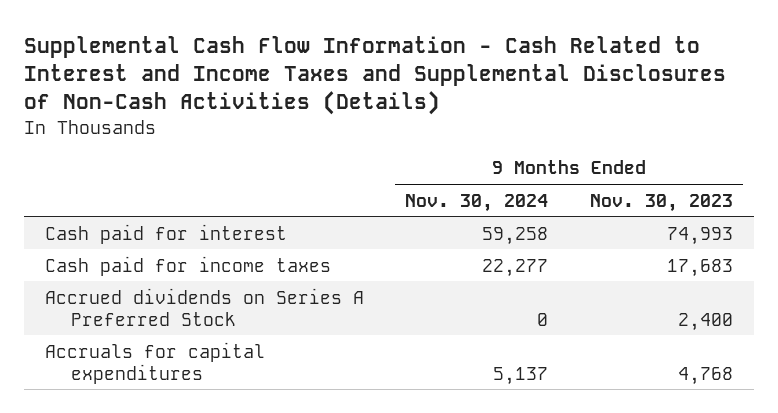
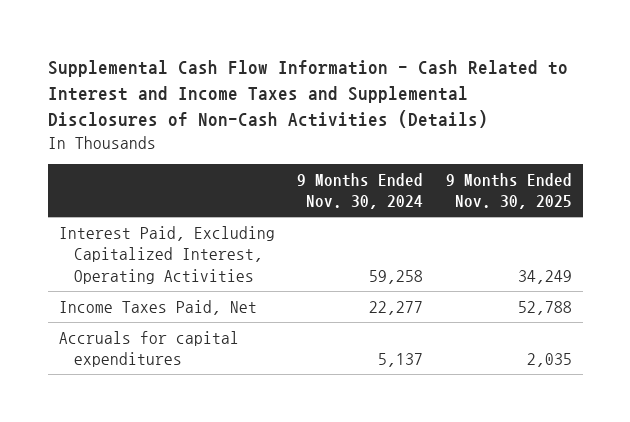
- | 9 Months Ended Nov. 30, 2024 | 9 Months Ended Nov. 30, 2023
+ | 9 Months Ended Nov. 30, 2024 | 9 Months Ended Nov. 30, 2025
- Cash paid for interest | 59,258 | 74,993
- Cash paid for income taxes | 22,277 | 17,683
- Accrued dividends on Series A Preferred Stock | 0 | 2,400
+ Interest Paid, Excluding Capitalized Interest, Operating Activities | 59,258 | 34,249
+ Income Taxes Paid, Net | 22,277 | 52,788

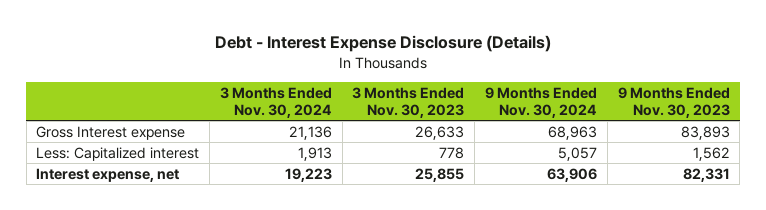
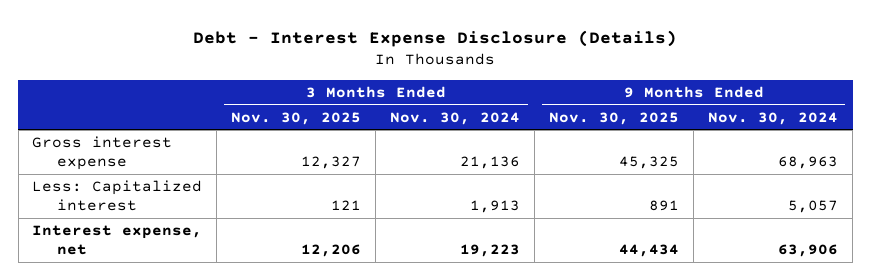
- | 3 Months Ended Nov. 30, 2024 | 3 Months Ended Nov. 30, 2023 | 9 Months Ended Nov. 30, 2024 | 9 Months Ended Nov. 30, 2023
+ | 3 Months Ended Nov. 30, 2025 | 3 Months Ended Nov. 30, 2024 | 9 Months Ended Nov. 30, 2025 | 9 Months Ended Nov. 30, 2024
- Gross Interest expense | 21,136 | 26,633 | 68,963 | 83,893
+ Gross interest expense | 12,327 | 21,136 | 45,325 | 68,963

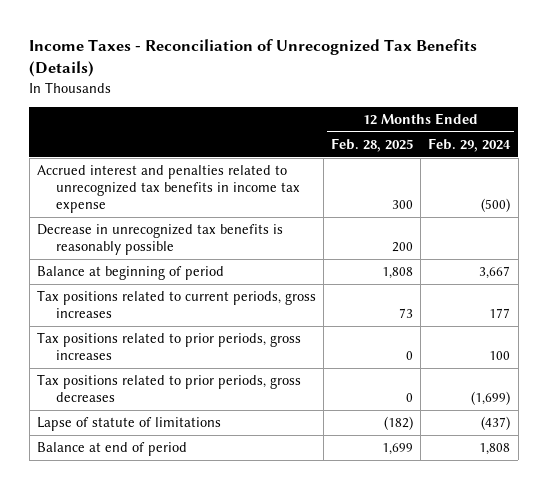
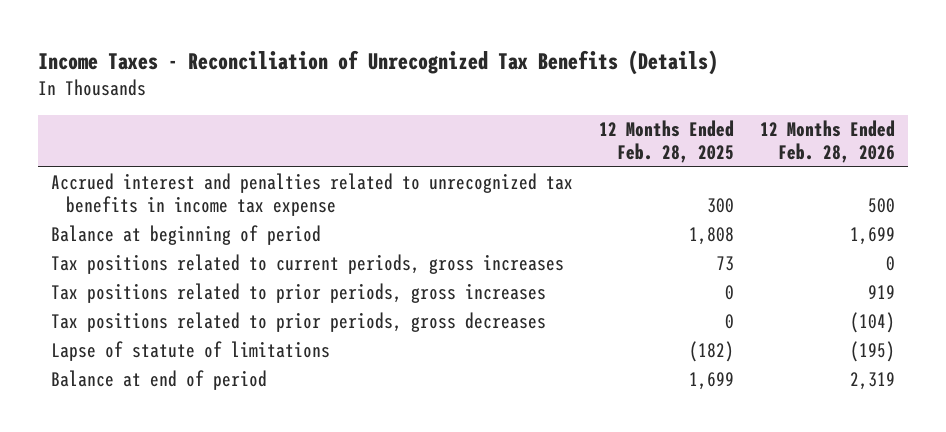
- | 12 Months Ended Feb. 28, 2025 | 12 Months Ended Feb. 29, 2024
+ | 12 Months Ended Feb. 28, 2025 | 12 Months Ended Feb. 28, 2026
- Decrease in unrecognized tax benefits is reasonably possible | 200 |

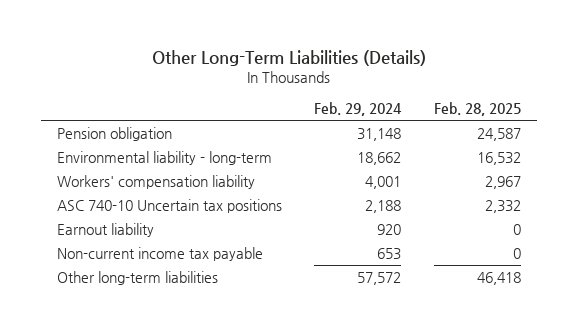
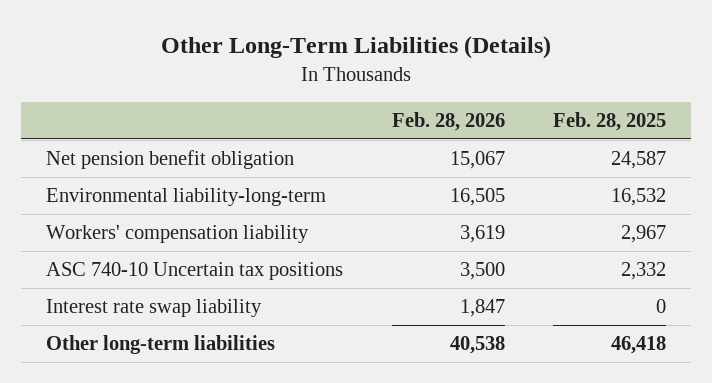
- | Feb. 29, 2024 | Feb. 28, 2025
+ | Feb. 28, 2026 | Feb. 28, 2025
- Pension obligation | 31,148 | 24,587
- Environmental liability - long-term | 18,662 | 16,532
+ Net pension benefit obligation | 15,067 | 24,587
+ Environmental liability-long-term | 16,505 | 16,532
- Earnout liability | 920 | 0
- Non-current income tax payable | 653 | 0
+ Interest rate swap liability | 1,847 | 0

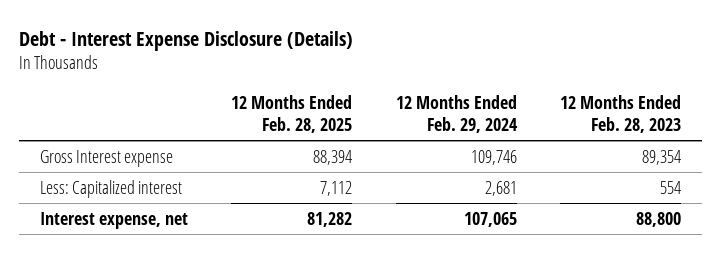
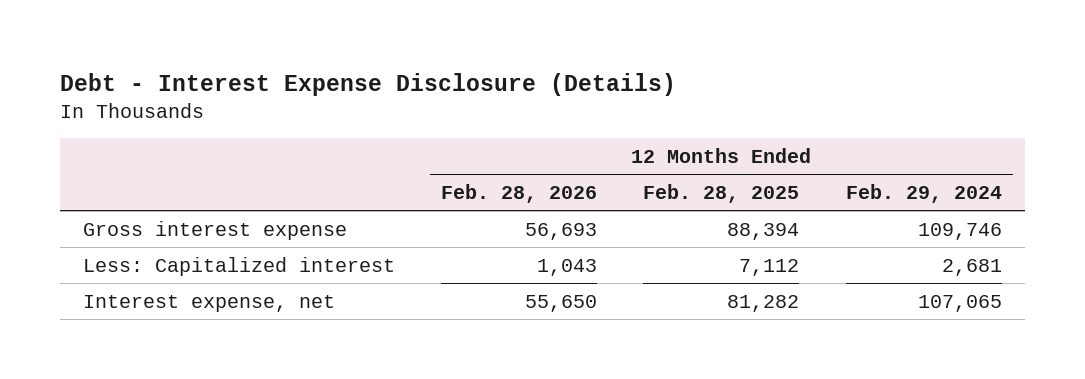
- | 12 Months Ended Feb. 28, 2025 | 12 Months Ended Feb. 29, 2024 | 12 Months Ended Feb. 28, 2023
+ | 12 Months Ended Feb. 28, 2026 | 12 Months Ended Feb. 28, 2025 | 12 Months Ended Feb. 29, 2024
- Gross Interest expense | 88,394 | 109,746 | 89,354
+ Gross interest expense | 56,693 | 88,394 | 109,746

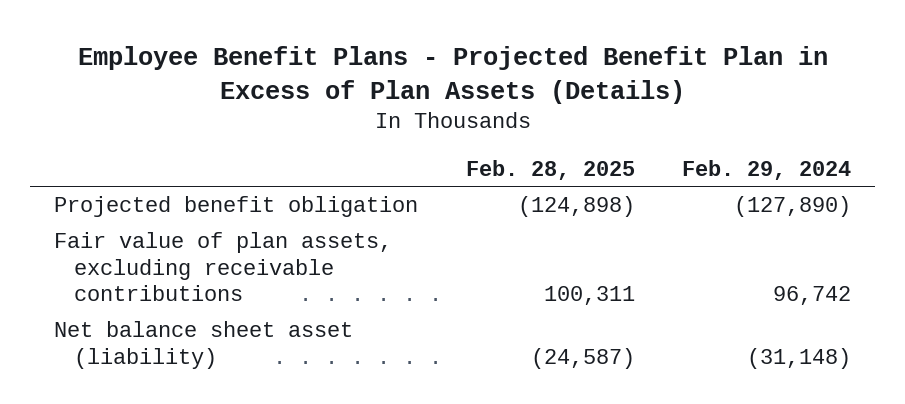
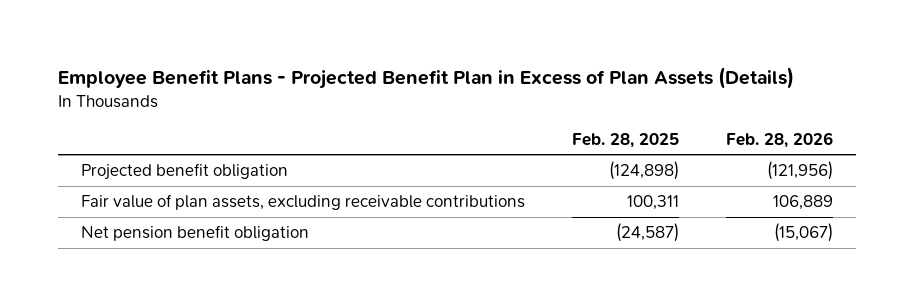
- | Feb. 28, 2025 | Feb. 29, 2024
+ | Feb. 28, 2025 | Feb. 28, 2026
- Net balance sheet asset (liability) | (24,587) | (31,148)
+ Net pension benefit obligation | (24,587) | (15,067)

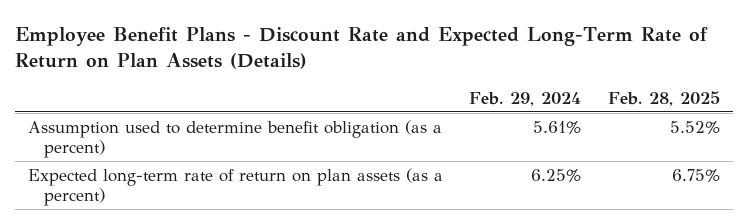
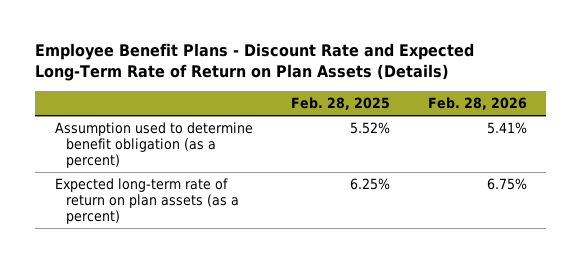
- | Feb. 29, 2024 | Feb. 28, 2025
+ | Feb. 28, 2025 | Feb. 28, 2026
- Expected long-term rate of return on plan assets (as a percent) | 6.25% | 6.75%
+ Expected long-term rate of return on plan assets (as a percent) | 6.25% | 6.75%

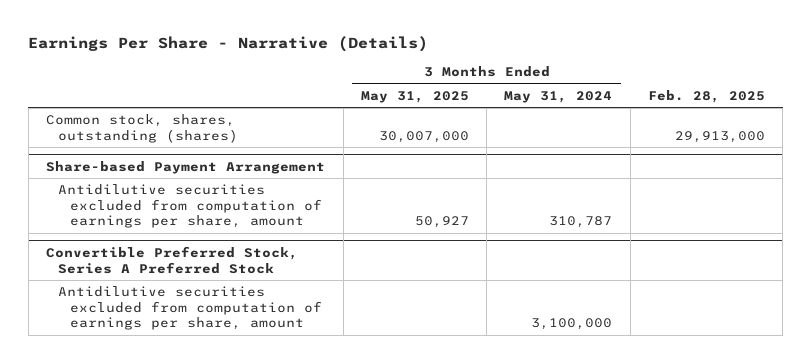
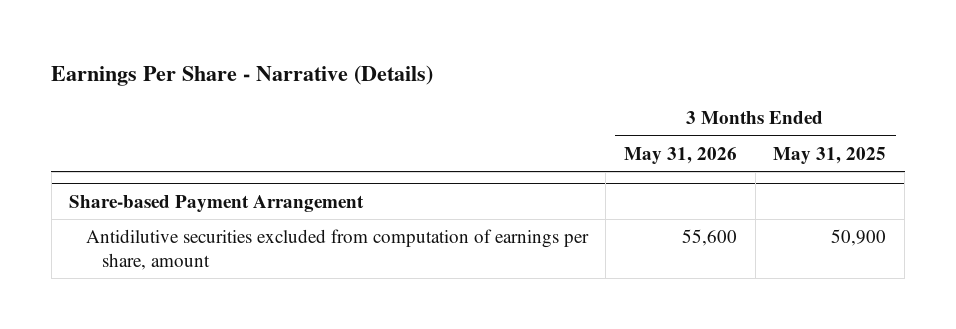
- | 3 Months Ended May 31, 2025 | 3 Months Ended May 31, 2024 | Feb. 28, 2025
+ | 3 Months Ended May 31, 2026 | 3 Months Ended May 31, 2025
- Common stock, shares, outstanding (shares) | 30,007,000 | | 29,913,000
@ Share-based Payment Arrangement
- Antidilutive securities excluded from computation of earnings per share, amount | 50,927 | 310,787 |
- Convertible Preferred Stock, Series A Preferred Stock
- Antidilutive securities excluded from computation of earnings per share, amount | | 3,100,000 |
@ Share-based Payment Arrangement
+ Antidilutive securities excluded from computation of earnings per share, amount | 55,600 | 50,900

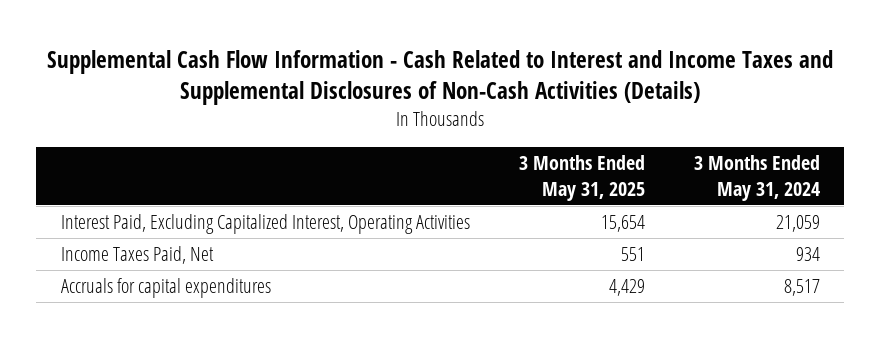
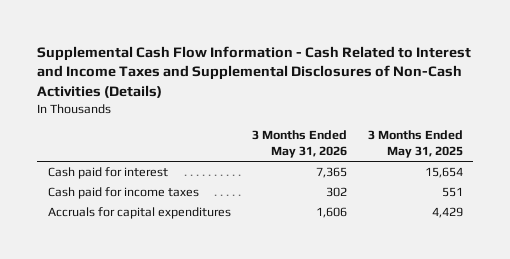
- | 3 Months Ended May 31, 2025 | 3 Months Ended May 31, 2024
+ | 3 Months Ended May 31, 2026 | 3 Months Ended May 31, 2025
- Interest Paid, Excluding Capitalized Interest, Operating Activities | 15,654 | 21,059
- Income Taxes Paid, Net | 551 | 934
+ Cash paid for interest | 7,365 | 15,654
+ Cash paid for income taxes | 302 | 551

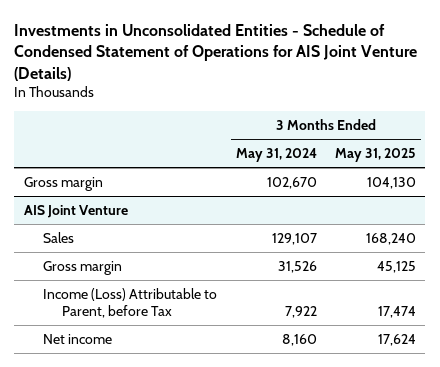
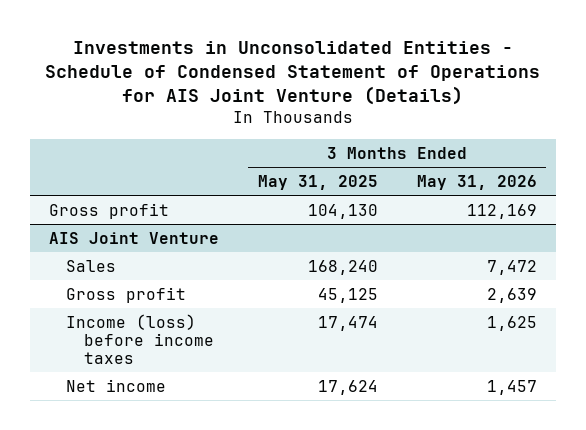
- | 3 Months Ended May 31, 2024 | 3 Months Ended May 31, 2025
+ | 3 Months Ended May 31, 2025 | 3 Months Ended May 31, 2026
- Gross margin | 102,670 | 104,130
+ Gross profit | 104,130 | 112,169
@ AIS Joint Venture
- Gross margin | 31,526 | 45,125
- Income (Loss) Attributable to Parent, before Tax | 7,922 | 17,474
+ Gross profit | 45,125 | 2,639
+ Income (loss) before income taxes | 17,474 | 1,625

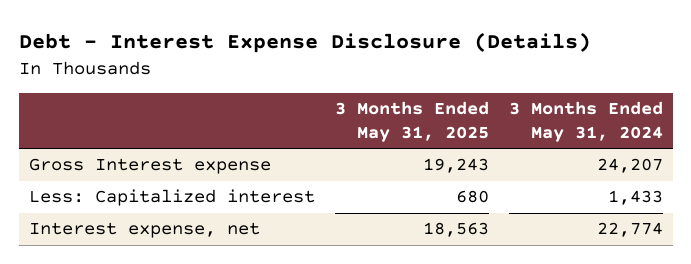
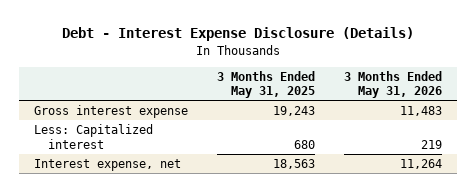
- | 3 Months Ended May 31, 2025 | 3 Months Ended May 31, 2024
+ | 3 Months Ended May 31, 2025 | 3 Months Ended May 31, 2026
- Gross Interest expense | 19,243 | 24,207
+ Gross interest expense | 19,243 | 11,483

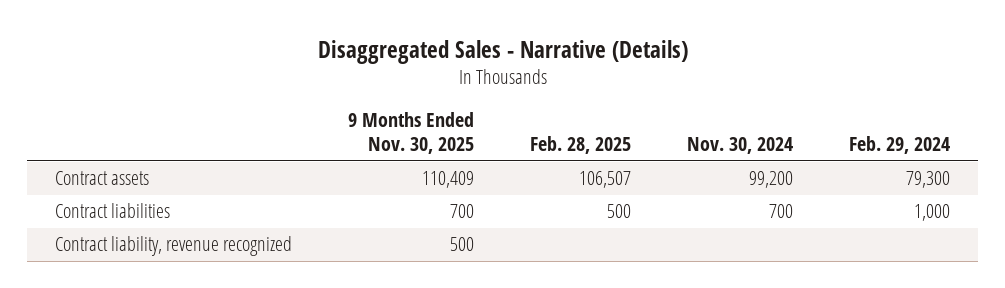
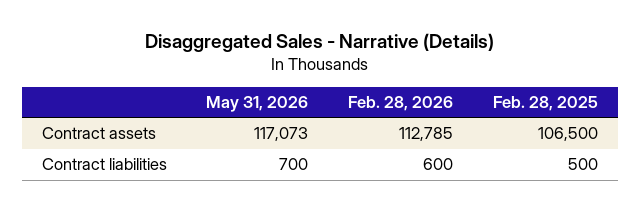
- | 9 Months Ended Nov. 30, 2025 | Feb. 28, 2025 | Nov. 30, 2024 | Feb. 29, 2024
+ | May 31, 2026 | Feb. 28, 2026 | Feb. 28, 2025
- Contract assets | 110,409 | 106,507 | 99,200 | 79,300
+ Contract assets | 117,073 | 112,785 | 106,500
- Contract liability, revenue recognized | 500 | | |

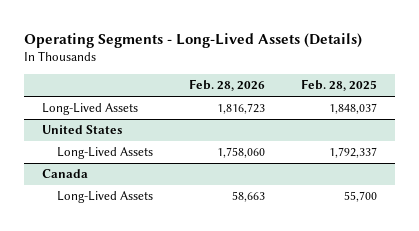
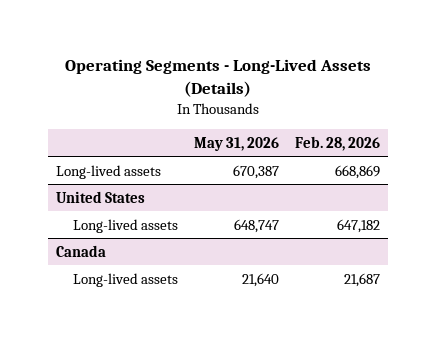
- | Feb. 28, 2026 | Feb. 28, 2025
+ | May 31, 2026 | Feb. 28, 2026
- Long-Lived Assets | 1,816,723 | 1,848,037
+ Long-lived assets | 670,387 | 668,869
@ United States
- Long-Lived Assets | 1,758,060 | 1,792,337
+ Long-lived assets | 648,747 | 647,182
@ Canada
- Long-Lived Assets | 58,663 | 55,700
+ Long-lived assets | 21,640 | 21,687

